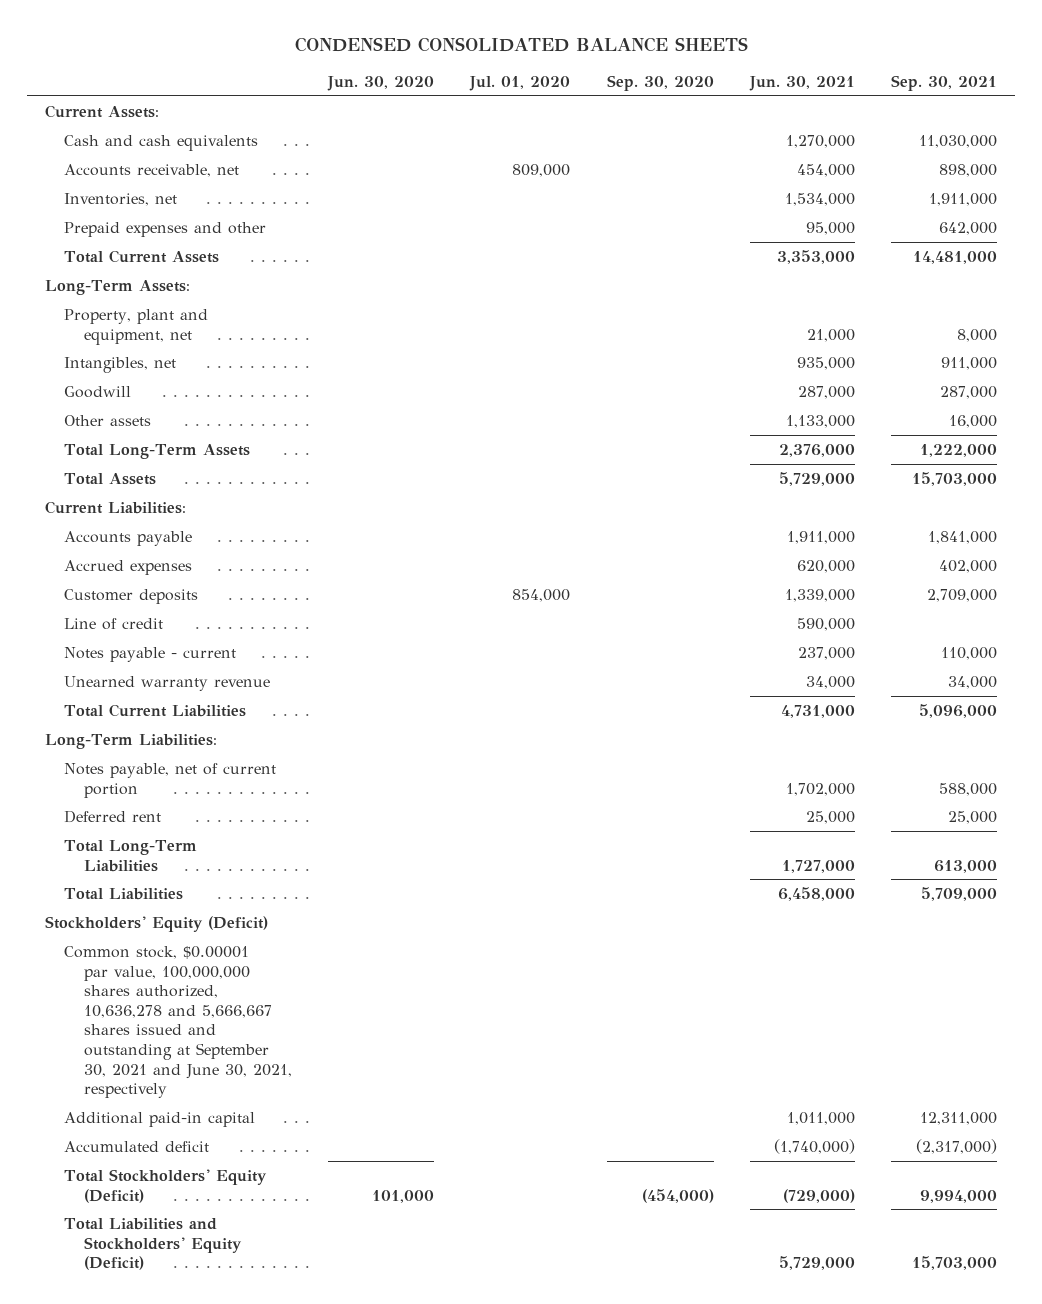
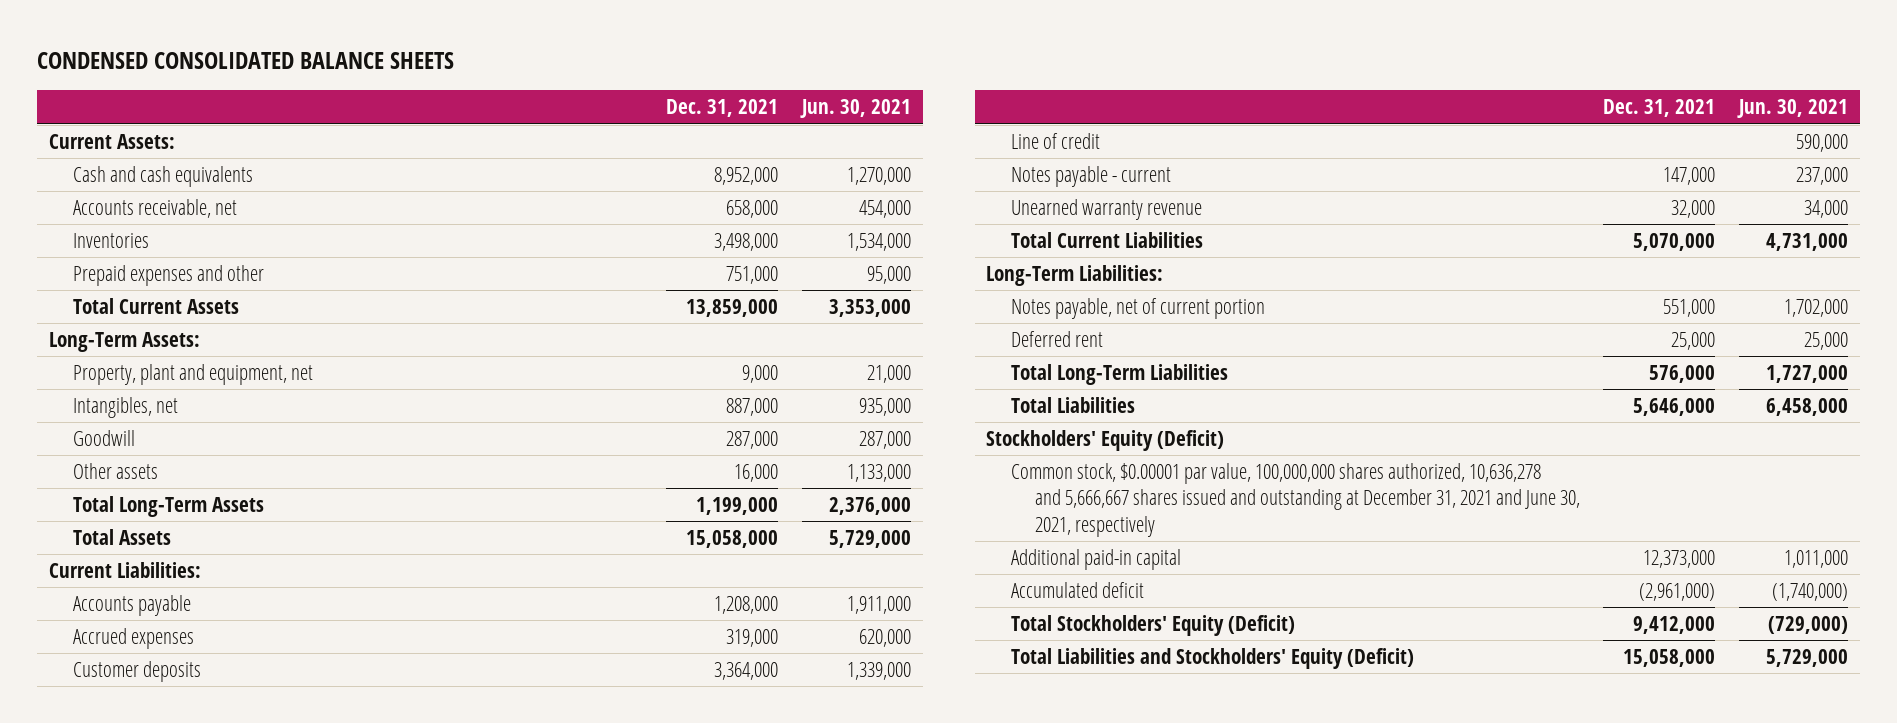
- | Jun. 30, 2020 | Jul. 01, 2020 | Sep. 30, 2020 | Jun. 30, 2021 | Sep. 30, 2021
+ | Dec. 31, 2021 | Jun. 30, 2021
- Inventories, net | | | | 1,534,000 | 1,911,000
+ Inventories | 3,498,000 | 1,534,000
- Common stock, $0.00001 par value, 100,000,000 shares authorized, 10,636,278 and 5,666,667 shares issued and outstanding at September 30, 2021 and June 30, 2021, respectively
+ Common stock, $0.00001 par value, 100,000,000 shares authorized, 10,636,278 and 5,666,667 shares issued and outstanding at December 31, 2021 and June 30, 2021, respectively

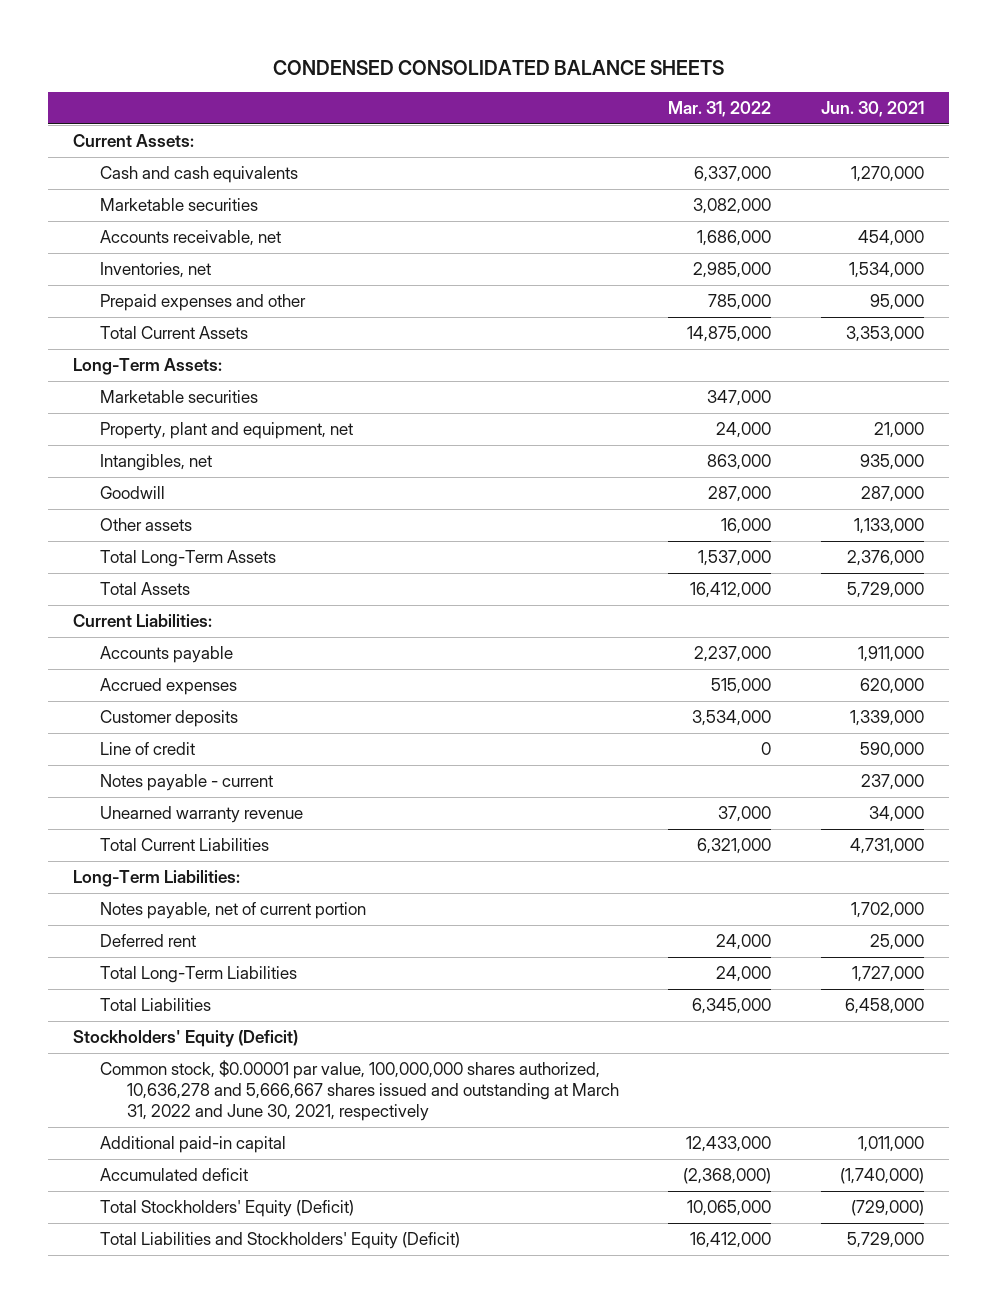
- | Dec. 31, 2021 | Jun. 30, 2021
+ | Mar. 31, 2022 | Jun. 30, 2021
+ Marketable securities | 3,082,000 |
- Inventories | 3,498,000 | 1,534,000
+ Inventories, net | 2,985,000 | 1,534,000
+ Marketable securities | 347,000 |
- Common stock, $0.00001 par value, 100,000,000 shares authorized, 10,636,278 and 5,666,667 shares issued and outstanding at December 31, 2021 and June 30, 2021, respectively
+ Common stock, $0.00001 par value, 100,000,000 shares authorized, 10,636,278 and 5,666,667 shares issued and outstanding at March 31, 2022 and June 30, 2021, respectively

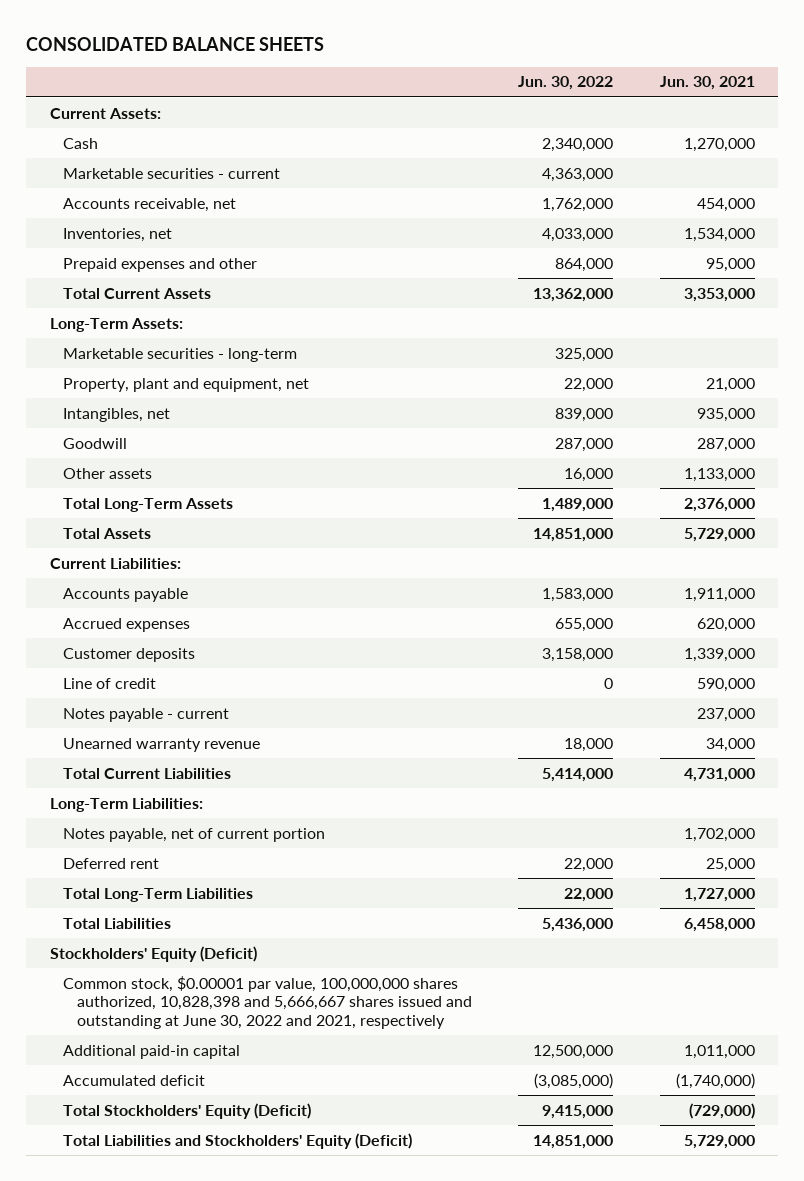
- CONDENSED CONSOLIDATED BALANCE SHEETS
+ CONSOLIDATED BALANCE SHEETS
- | Mar. 31, 2022 | Jun. 30, 2021
+ | Jun. 30, 2022 | Jun. 30, 2021
- Cash and cash equivalents | 6,337,000 | 1,270,000
- Marketable securities | 3,082,000 |
+ Cash | 2,340,000 | 1,270,000
+ Marketable securities - current | 4,363,000 |
- Marketable securities | 347,000 |
+ Marketable securities - long-term | 325,000 |
- Common stock, $0.00001 par value, 100,000,000 shares authorized, 10,636,278 and 5,666,667 shares issued and outstanding at March 31, 2022 and June 30, 2021, respectively
+ Common stock, $0.00001 par value, 100,000,000 shares authorized, 10,828,398 and 5,666,667 shares issued and outstanding at June 30, 2022 and 2021, respectively

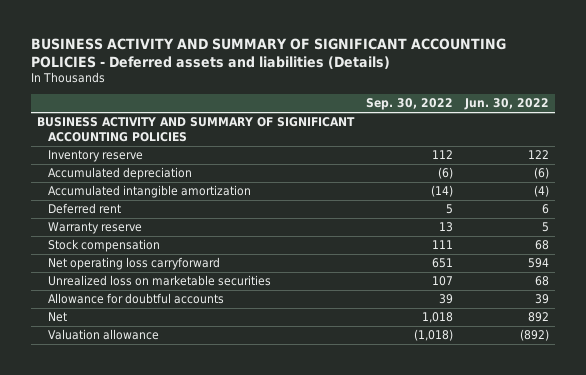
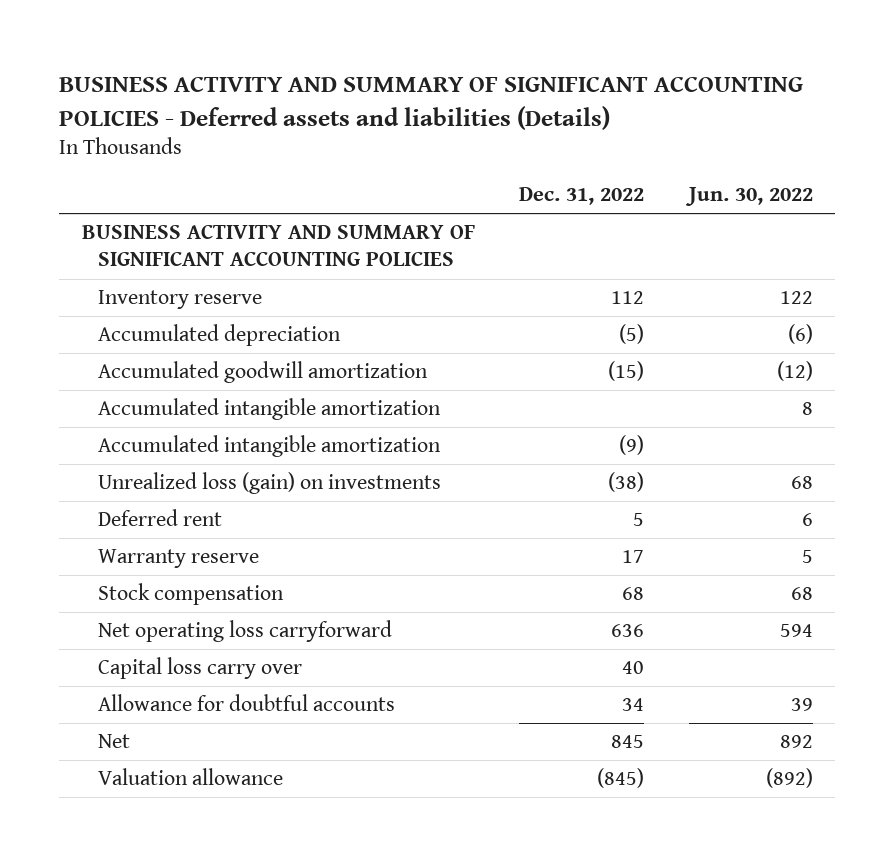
- | Sep. 30, 2022 | Jun. 30, 2022
+ | Dec. 31, 2022 | Jun. 30, 2022
- Accumulated intangible amortization | (14) | (4)
+ Accumulated goodwill amortization | (15) | (12)
+ Accumulated intangible amortization | | 8
+ Accumulated intangible amortization | (9) |
+ Unrealized loss (gain) on investments | (38) | 68
- Unrealized loss on marketable securities | 107 | 68
+ Capital loss carry over | 40 |

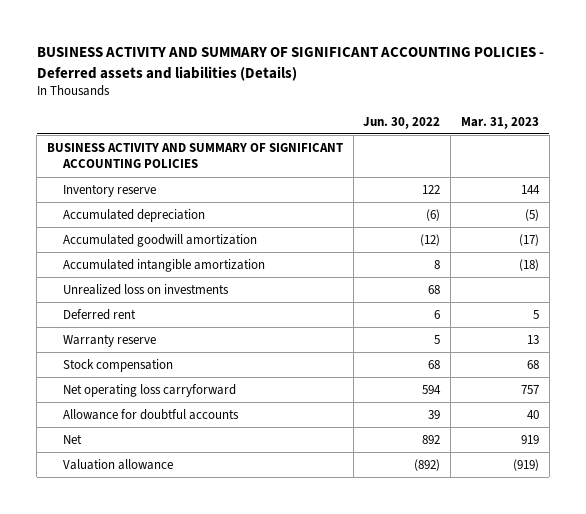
- | Dec. 31, 2022 | Jun. 30, 2022
+ | Jun. 30, 2022 | Mar. 31, 2023
- Accumulated intangible amortization | (9) |
- Unrealized loss (gain) on investments | (38) | 68
+ Unrealized loss on investments | 68 |
- Capital loss carry over | 40 |

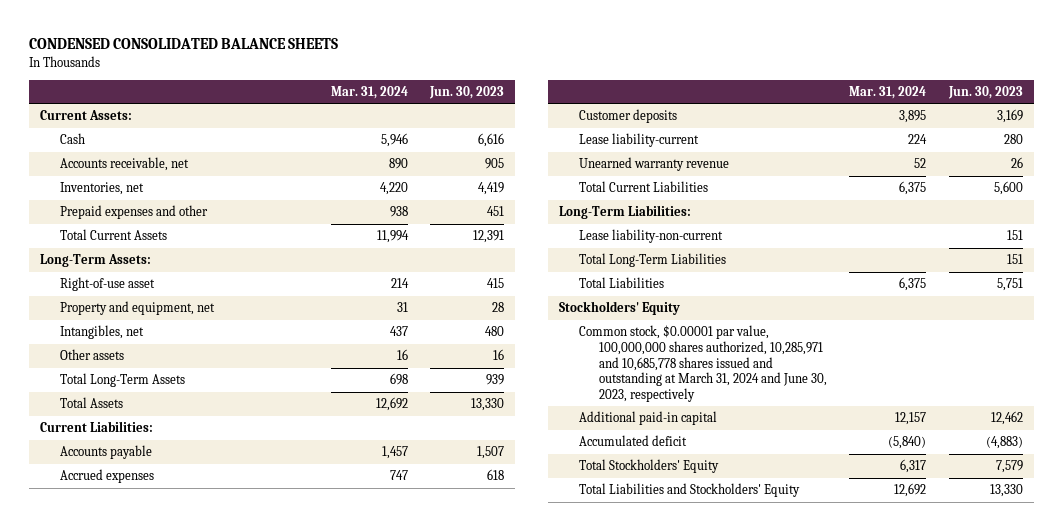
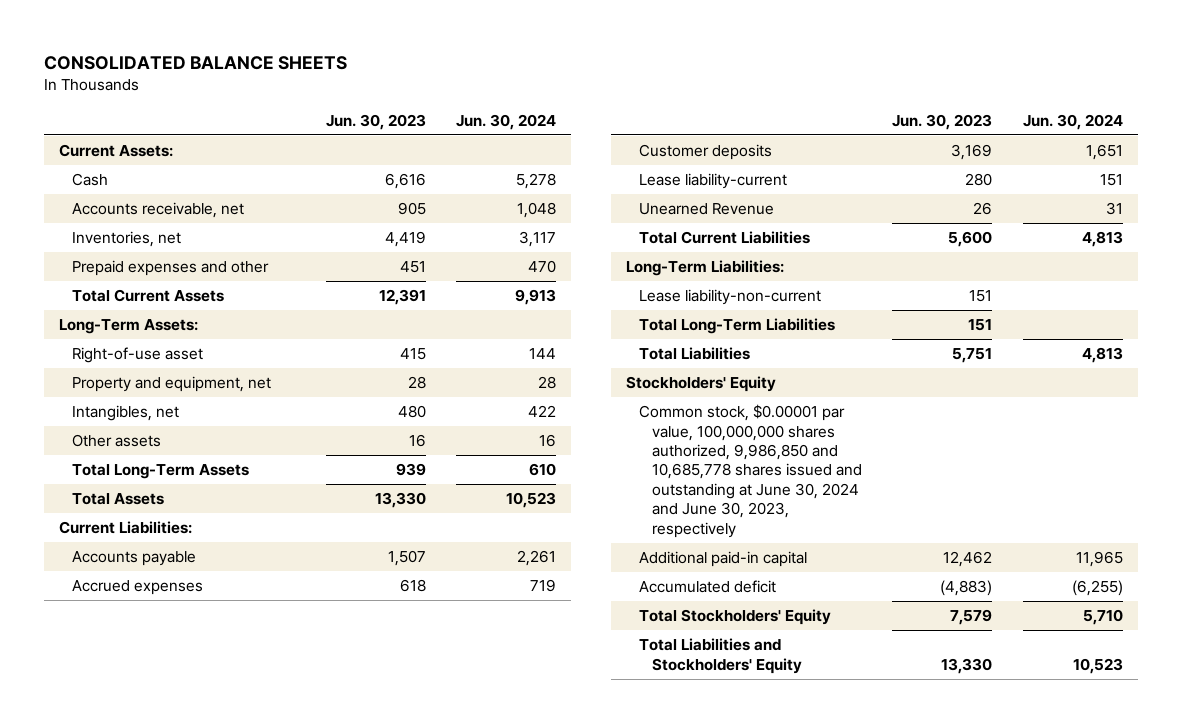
- CONDENSED CONSOLIDATED BALANCE SHEETS
+ CONSOLIDATED BALANCE SHEETS
- | Mar. 31, 2024 | Jun. 30, 2023
+ | Jun. 30, 2023 | Jun. 30, 2024
- Unearned warranty revenue | 52 | 26
+ Unearned Revenue | 26 | 31
- Common stock, $0.00001 par value, 100,000,000 shares authorized, 10,285,971 and 10,685,778 shares issued and outstanding at March 31, 2024 and June 30, 2023, respectively
+ Common stock, $0.00001 par value, 100,000,000 shares authorized, 9,986,850 and 10,685,778 shares issued and outstanding at June 30, 2024 and June 30, 2023, respectively

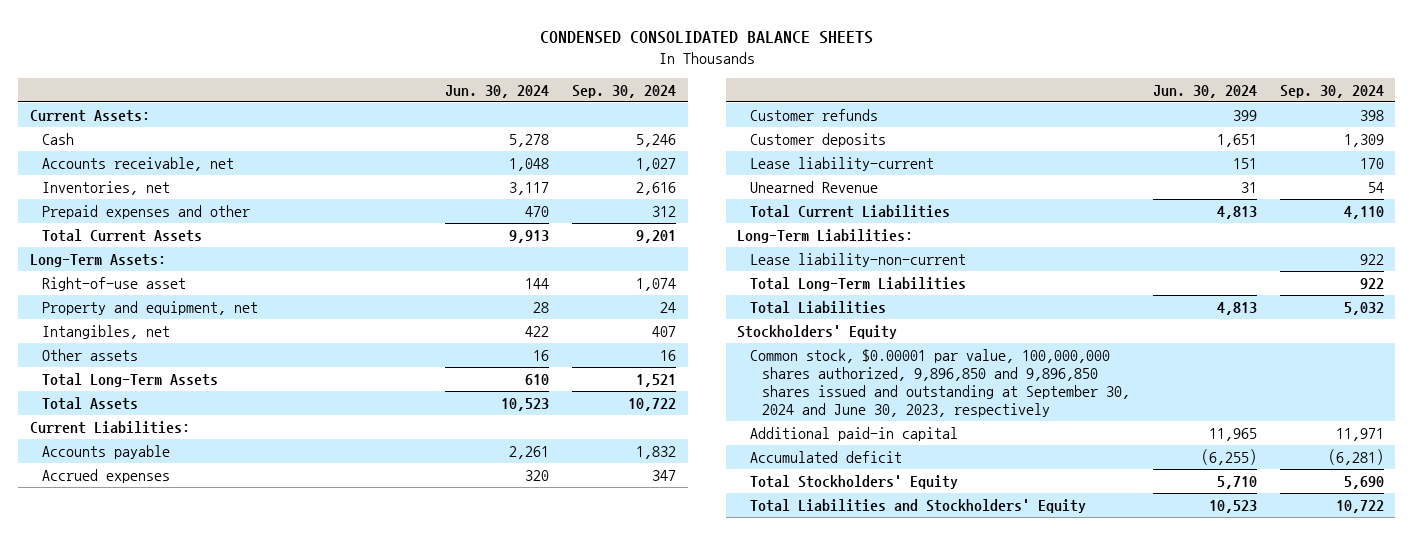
- CONSOLIDATED BALANCE SHEETS
+ CONDENSED CONSOLIDATED BALANCE SHEETS
- | Jun. 30, 2023 | Jun. 30, 2024
+ | Jun. 30, 2024 | Sep. 30, 2024
- Accrued expenses | 618 | 719
+ Accrued expenses | 320 | 347
+ Customer refunds | 399 | 398
- Common stock, $0.00001 par value, 100,000,000 shares authorized, 9,986,850 and 10,685,778 shares issued and outstanding at June 30, 2024 and June 30, 2023, respectively
+ Common stock, $0.00001 par value, 100,000,000 shares authorized, 9,896,850 and 9,896,850 shares issued and outstanding at September 30, 2024 and June 30, 2023, respectively

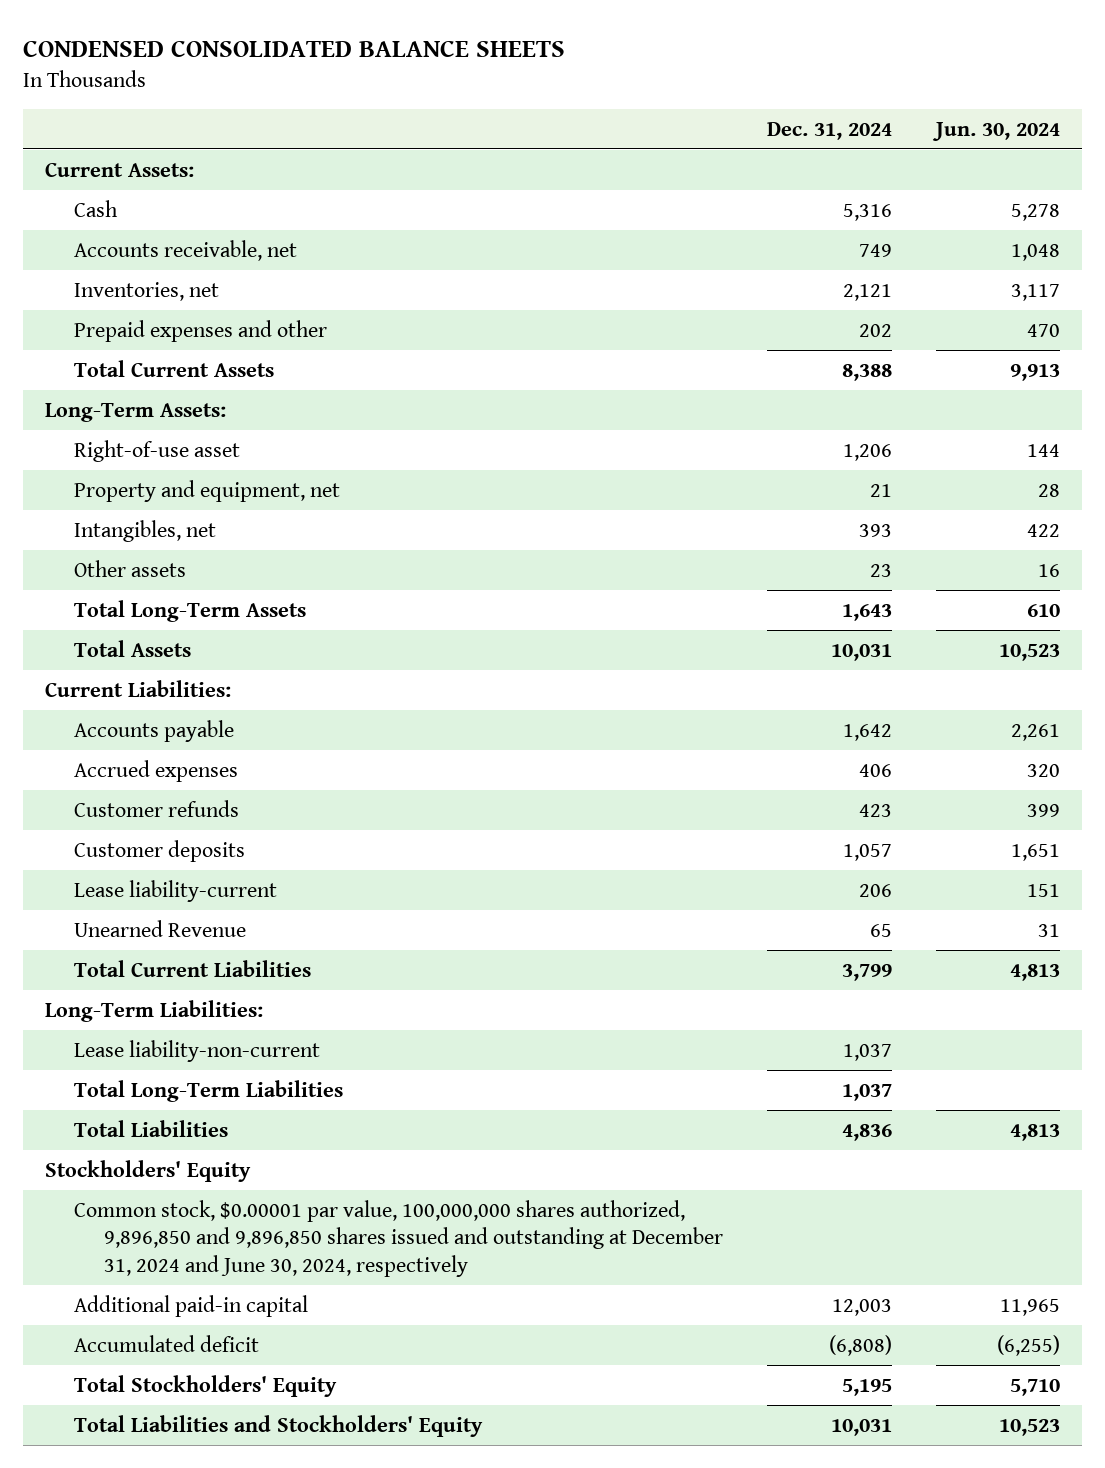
- | Jun. 30, 2024 | Sep. 30, 2024
+ | Dec. 31, 2024 | Jun. 30, 2024
- Common stock, $0.00001 par value, 100,000,000 shares authorized, 9,896,850 and 9,896,850 shares issued and outstanding at September 30, 2024 and June 30, 2023, respectively
+ Common stock, $0.00001 par value, 100,000,000 shares authorized, 9,896,850 and 9,896,850 shares issued and outstanding at December 31, 2024 and June 30, 2024, respectively

